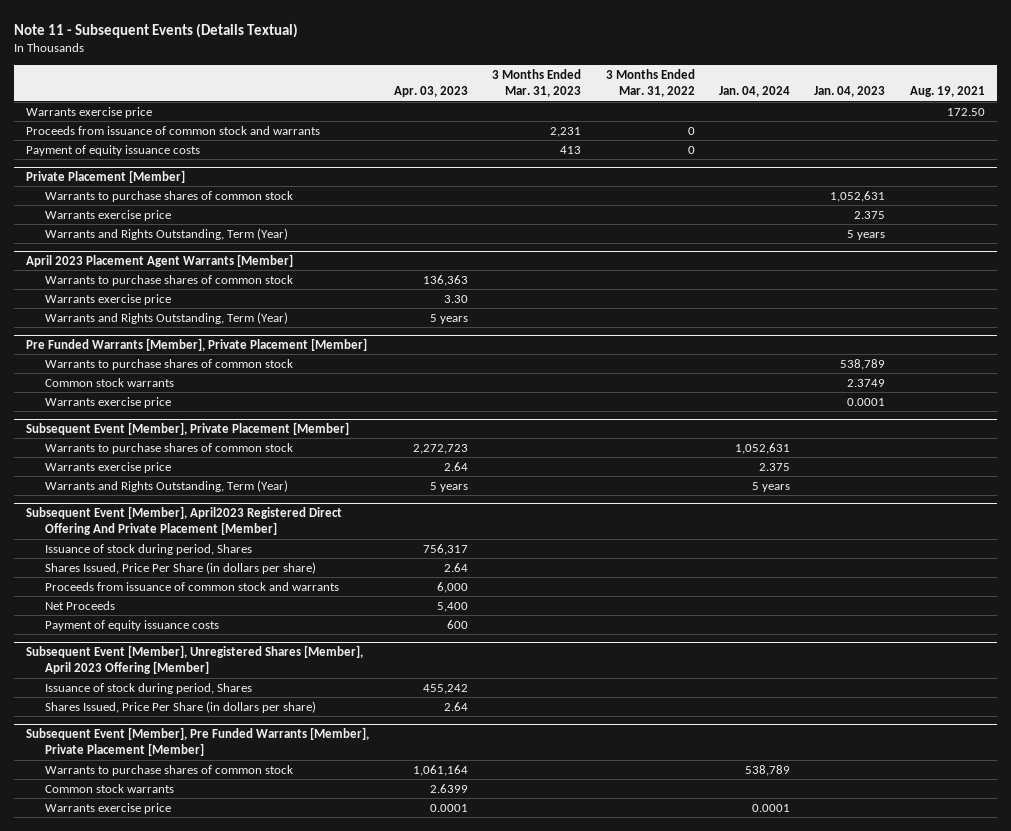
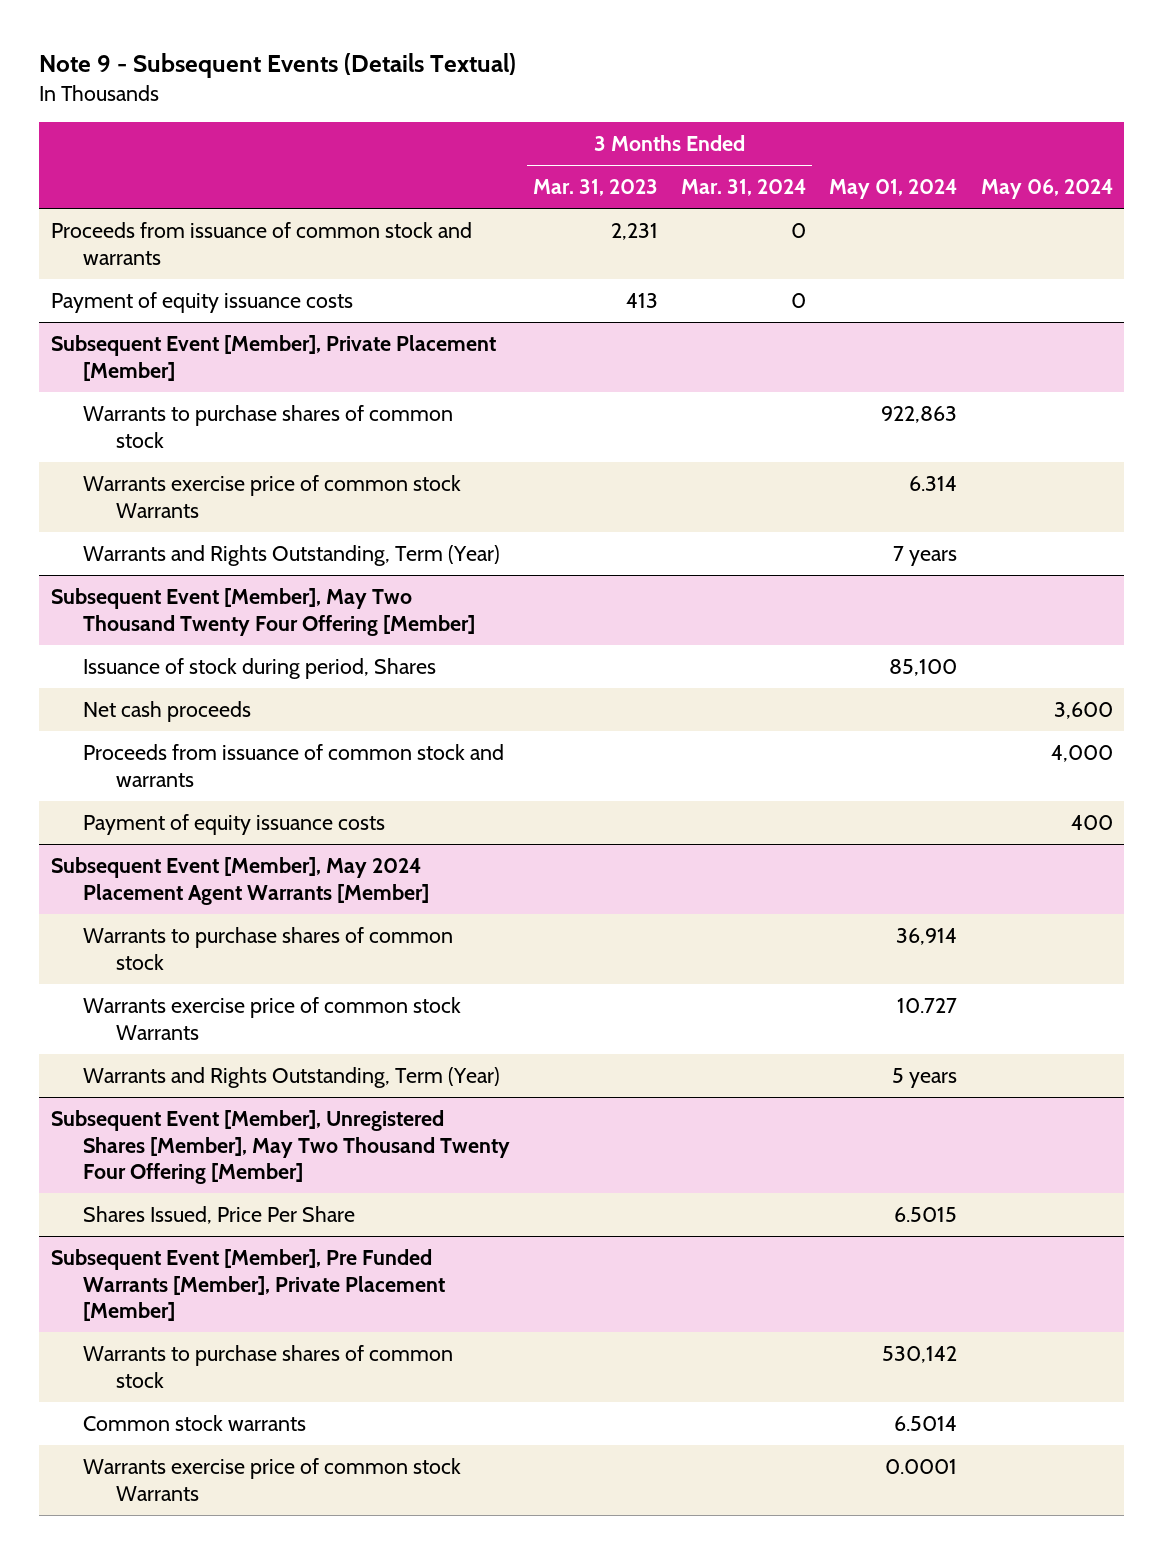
- Note 11 - Subsequent Events (Details Textual)
+ Note 9 - Subsequent Events (Details Textual)
- | Apr. 03, 2023 | 3 Months Ended Mar. 31, 2023 | 3 Months Ended Mar. 31, 2022 | Jan. 04, 2024 | Jan. 04, 2023 | Aug. 19, 2021
+ | 3 Months Ended Mar. 31, 2023 | 3 Months Ended Mar. 31, 2024 | May 01, 2024 | May 06, 2024
- Warrants exercise price | | | | | | 172.50
- Private Placement [Member]
- Warrants to purchase shares of common stock | | | | | 1,052,631 |
- Warrants exercise price | | | | | 2.375 |
- Warrants and Rights Outstanding, Term (Year) | | | | | 5 years |
- April 2023 Placement Agent Warrants [Member]
- Warrants to purchase shares of common stock | 136,363 | | | | |
- Warrants exercise price | 3.30 | | | | |
- Warrants and Rights Outstanding, Term (Year) | 5 years | | | | |
- Pre Funded Warrants [Member], Private Placement [Member]
- Warrants to purchase shares of common stock | | | | | 538,789 |
- Common stock warrants | | | | | 2.3749 |
- Warrants exercise price | | | | | 0.0001 |
@ Subsequent Event [Member], Private Placement [Member]
- Warrants exercise price | 2.64 | | | 2.375 | |
+ Warrants exercise price of common stock Warrants | | | 6.314 |
- Subsequent Event [Member], April2023 Registered Direct Offering And Private Placement [Member]
- Issuance of stock during period, Shares | 756,317 | | | | |
- Shares Issued, Price Per Share (in dollars per share) | 2.64 | | | | |
- Proceeds from issuance of common stock and warrants | 6,000 | | | | |
- Net Proceeds | 5,400 | | | | |
- Payment of equity issuance costs | 600 | | | | |
- Subsequent Event [Member], Unregistered Shares [Member], April 2023 Offering [Member]
- Issuance of stock during period, Shares | 455,242 | | | | |
- Shares Issued, Price Per Share (in dollars per share) | 2.64 | | | | |
+ Subsequent Event [Member], May Two Thousand Twenty Four Offering [Member]
+ Issuance of stock during period, Shares | | | 85,100 |
+ Net cash proceeds | | | | 3,600
+ Proceeds from issuance of common stock and warrants | | | | 4,000
+ Payment of equity issuance costs | | | | 400
+ Subsequent Event [Member], May 2024 Placement Agent Warrants [Member]
+ Warrants to purchase shares of common stock | | | 36,914 |
+ Warrants exercise price of common stock Warrants | | | 10.727 |
+ Warrants and Rights Outstanding, Term (Year) | | | 5 years |
+ Subsequent Event [Member], Unregistered Shares [Member], May Two Thousand Twenty Four Offering [Member]
+ Shares Issued, Price Per Share | | | 6.5015 |
@ Subsequent Event [Member], Pre Funded Warrants [Member], Private Placement [Member]
- Warrants exercise price | 0.0001 | | | 0.0001 | |
+ Warrants exercise price of common stock Warrants | | | 0.0001 |

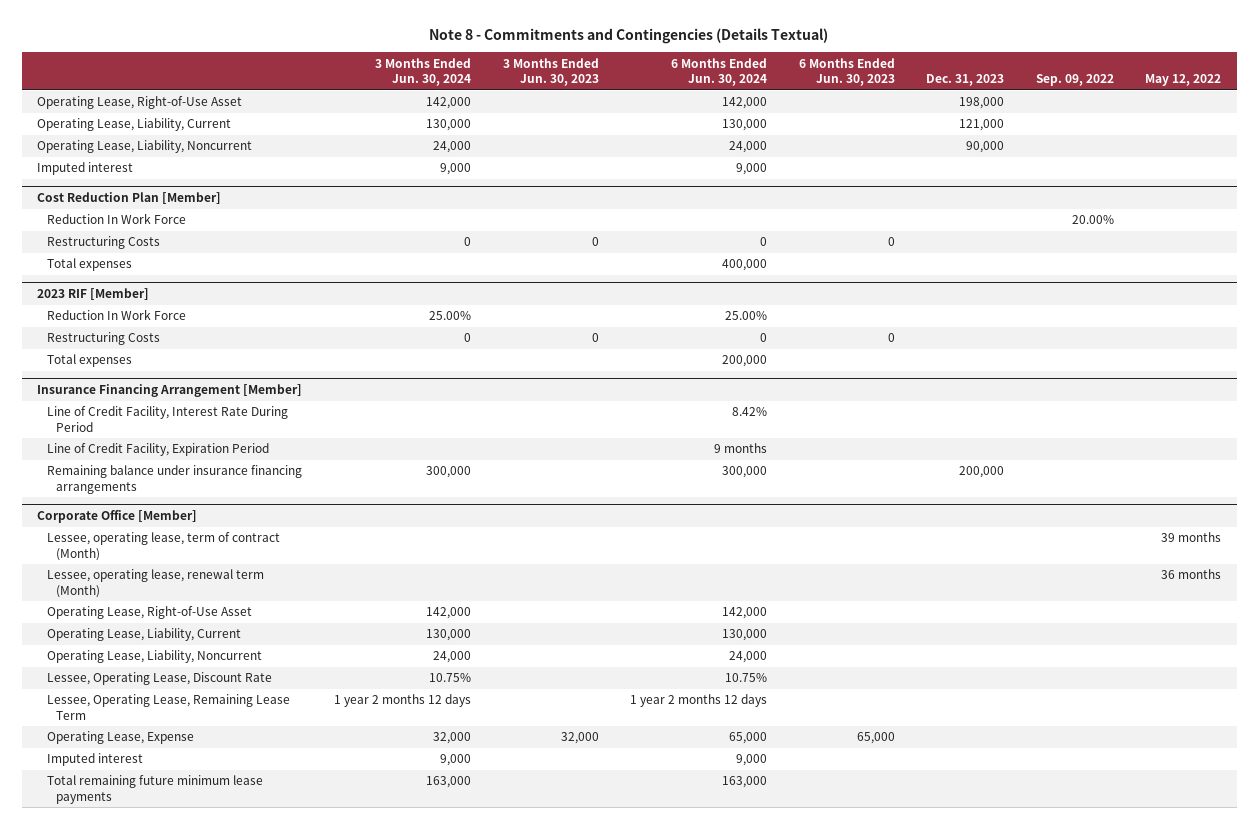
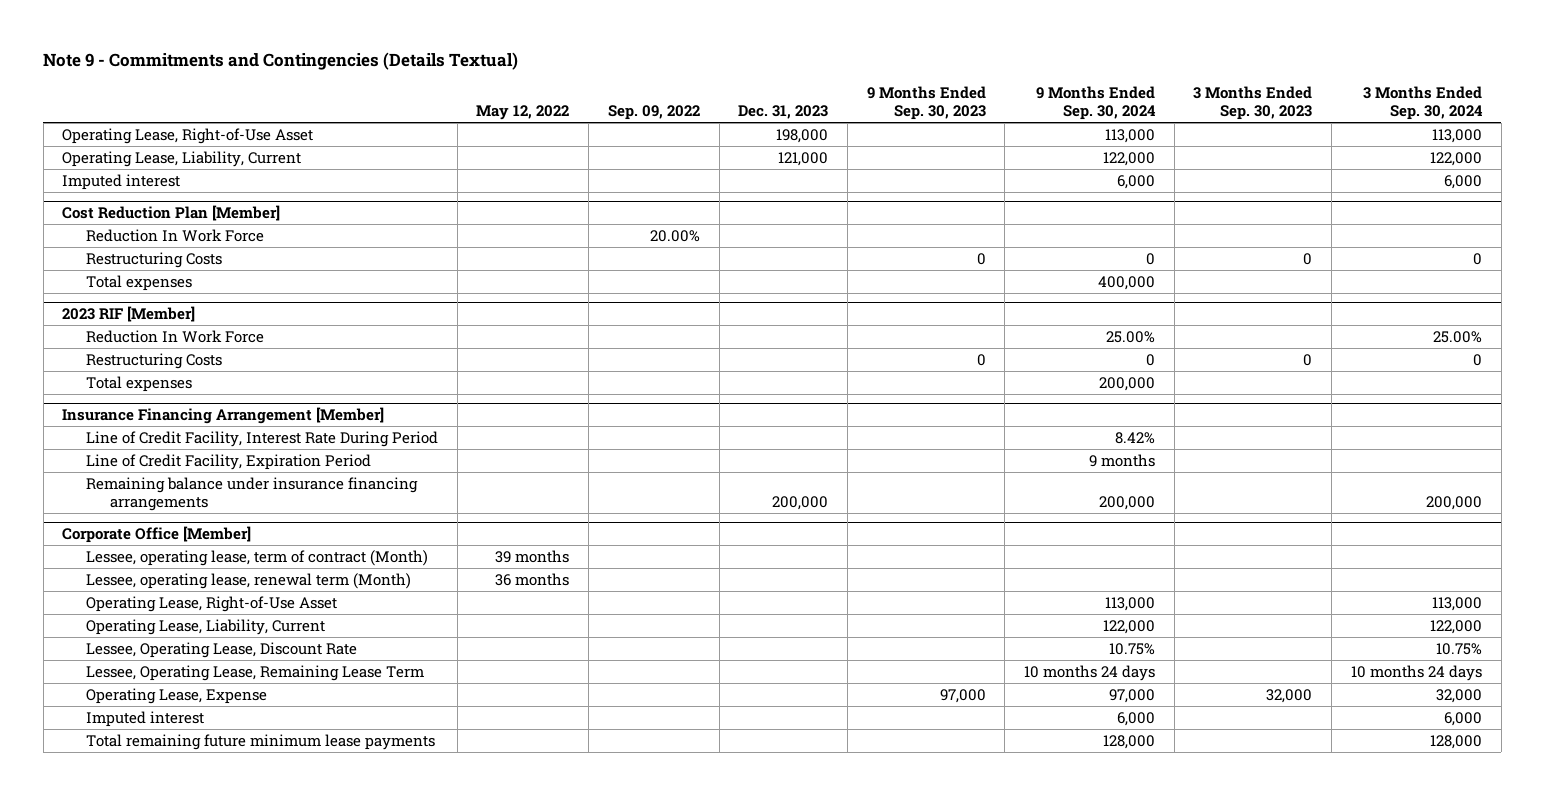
- Note 8 - Commitments and Contingencies (Details Textual)
+ Note 9 - Commitments and Contingencies (Details Textual)
- | 3 Months Ended Jun. 30, 2024 | 3 Months Ended Jun. 30, 2023 | 6 Months Ended Jun. 30, 2024 | 6 Months Ended Jun. 30, 2023 | Dec. 31, 2023 | Sep. 09, 2022 | May 12, 2022
+ | May 12, 2022 | Sep. 09, 2022 | Dec. 31, 2023 | 9 Months Ended Sep. 30, 2023 | 9 Months Ended Sep. 30, 2024 | 3 Months Ended Sep. 30, 2023 | 3 Months Ended Sep. 30, 2024
- Operating Lease, Liability, Noncurrent | 24,000 | | 24,000 | | 90,000 | |
@ Corporate Office [Member]
- Operating Lease, Liability, Noncurrent | 24,000 | | 24,000 | | | |

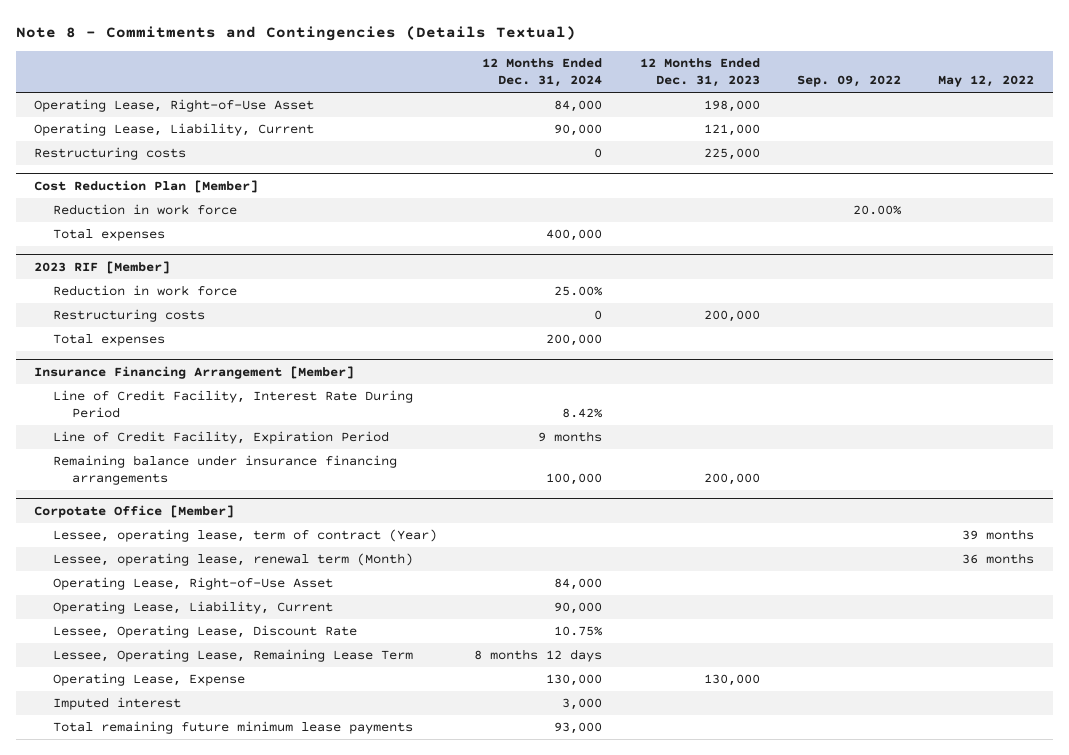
- Note 9 - Commitments and Contingencies (Details Textual)
+ Note 8 - Commitments and Contingencies (Details Textual)
- | May 12, 2022 | Sep. 09, 2022 | Dec. 31, 2023 | 9 Months Ended Sep. 30, 2023 | 9 Months Ended Sep. 30, 2024 | 3 Months Ended Sep. 30, 2023 | 3 Months Ended Sep. 30, 2024
+ | 12 Months Ended Dec. 31, 2024 | 12 Months Ended Dec. 31, 2023 | Sep. 09, 2022 | May 12, 2022
- Imputed interest | | | | | 6,000 | | 6,000
+ Restructuring costs | 0 | 225,000 | |
@ Cost Reduction Plan [Member]
- Reduction In Work Force | | 20.00% | | | | |
- Restructuring Costs | | | | 0 | 0 | 0 | 0
+ Reduction in work force | | | 20.00% |
@ 2023 RIF [Member]
- Reduction In Work Force | | | | | 25.00% | | 25.00%
- Restructuring Costs | | | | 0 | 0 | 0 | 0
+ Reduction in work force | 25.00% | | |
+ Restructuring costs | 0 | 200,000 | |
- Corporate Office [Member]
- Lessee, operating lease, term of contract (Month) | 39 months | | | | | |
+ Corpotate Office [Member]
+ Lessee, operating lease, term of contract (Year) | | | | 39 months

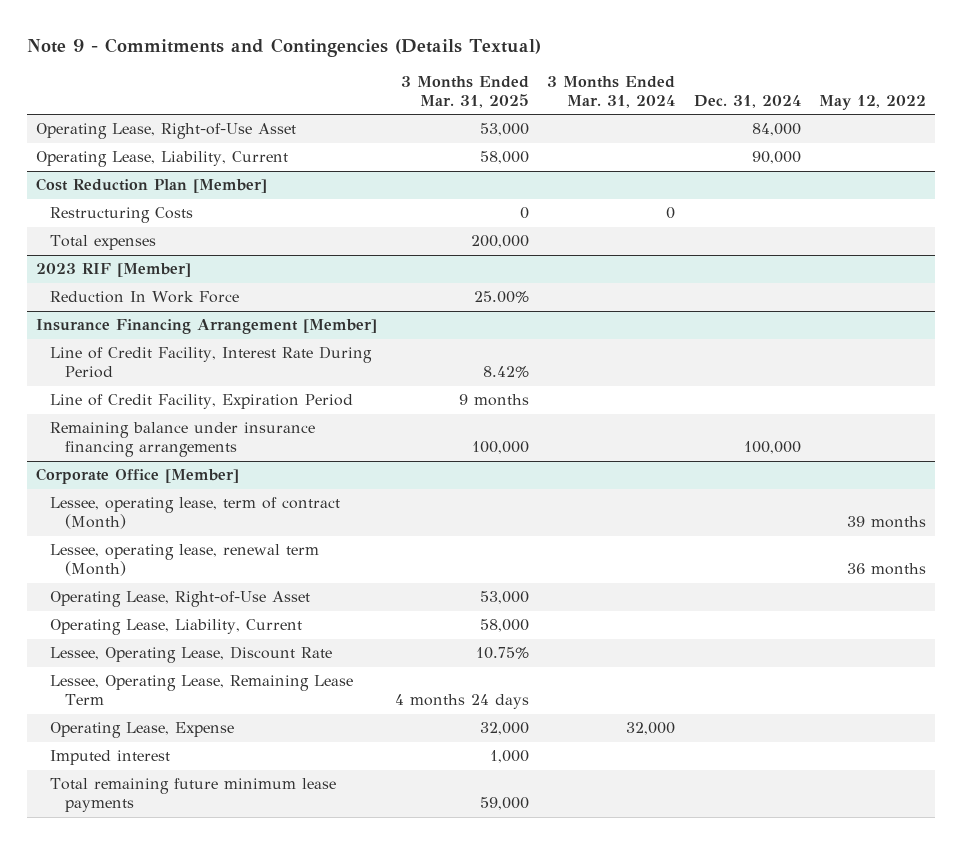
- Note 8 - Commitments and Contingencies (Details Textual)
+ Note 9 - Commitments and Contingencies (Details Textual)
- | 12 Months Ended Dec. 31, 2024 | 12 Months Ended Dec. 31, 2023 | Sep. 09, 2022 | May 12, 2022
+ | 3 Months Ended Mar. 31, 2025 | 3 Months Ended Mar. 31, 2024 | Dec. 31, 2024 | May 12, 2022
- Restructuring costs | 0 | 225,000 | |
@ Cost Reduction Plan [Member]
- Reduction in work force | | | 20.00% |
+ Restructuring Costs | 0 | 0 | |
@ 2023 RIF [Member]
- Reduction in work force | 25.00% | | |
- Restructuring costs | 0 | 200,000 | |
- Total expenses | 200,000 | | |
+ Reduction In Work Force | 25.00% | | |
- Corpotate Office [Member]
- Lessee, operating lease, term of contract (Year) | | | | 39 months
+ Corporate Office [Member]
+ Lessee, operating lease, term of contract (Month) | | | | 39 months

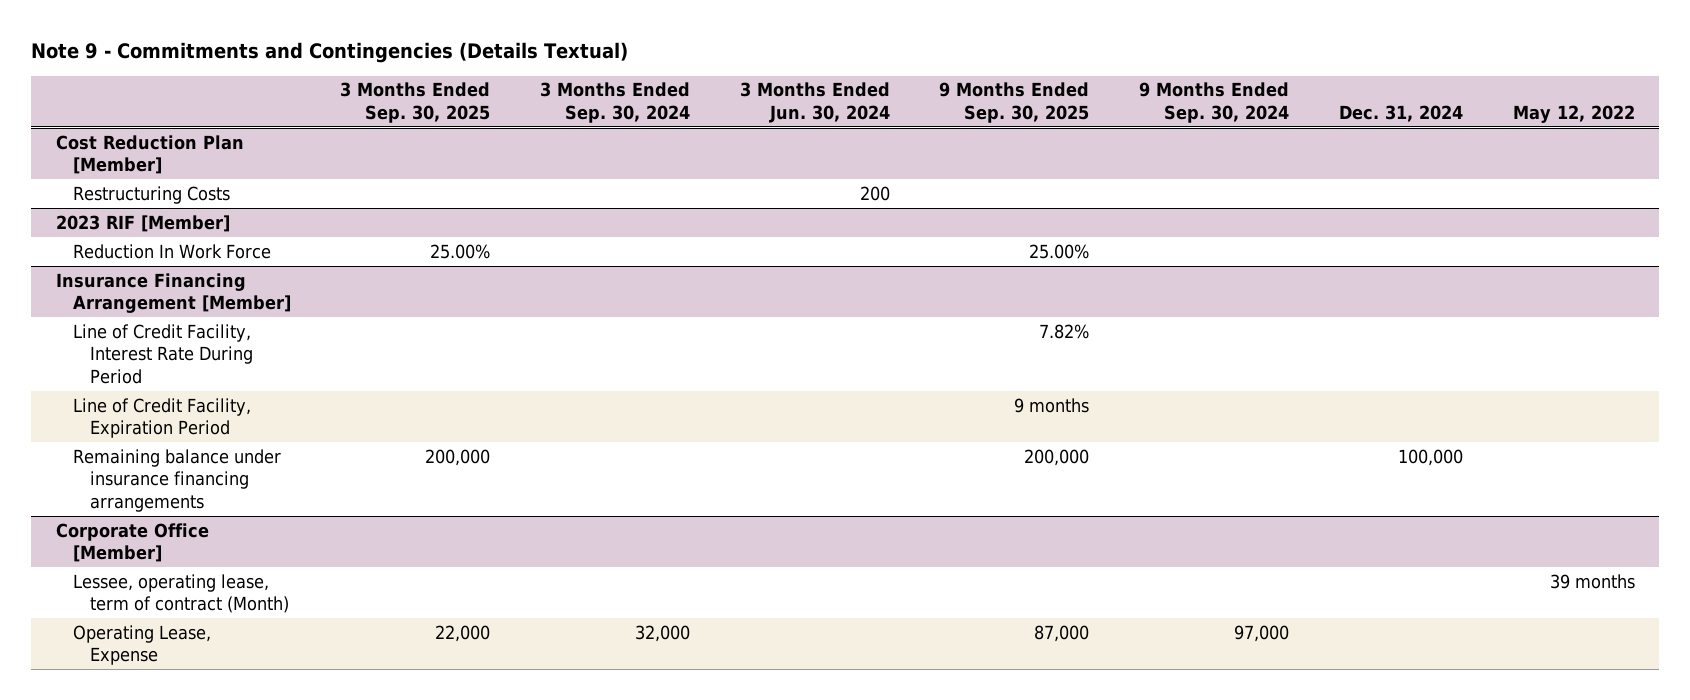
- | 3 Months Ended Mar. 31, 2025 | 3 Months Ended Mar. 31, 2024 | Dec. 31, 2024 | May 12, 2022
+ | 3 Months Ended Sep. 30, 2025 | 3 Months Ended Sep. 30, 2024 | 3 Months Ended Jun. 30, 2024 | 9 Months Ended Sep. 30, 2025 | 9 Months Ended Sep. 30, 2024 | Dec. 31, 2024 | May 12, 2022
- Operating Lease, Right-of-Use Asset | 53,000 | | 84,000 |
- Operating Lease, Liability, Current | 58,000 | | 90,000 |
@ Cost Reduction Plan [Member]
- Total expenses | 200,000 | | |
@ Corporate Office [Member]
- Lessee, operating lease, renewal term (Month) | | | | 36 months
- Operating Lease, Right-of-Use Asset | 53,000 | | |
- Operating Lease, Liability, Current | 58,000 | | |
- Lessee, Operating Lease, Discount Rate | 10.75% | | |
- Lessee, Operating Lease, Remaining Lease Term | 4 months 24 days | | |
- Imputed interest | 1,000 | | |
- Total remaining future minimum lease payments | 59,000 | | |

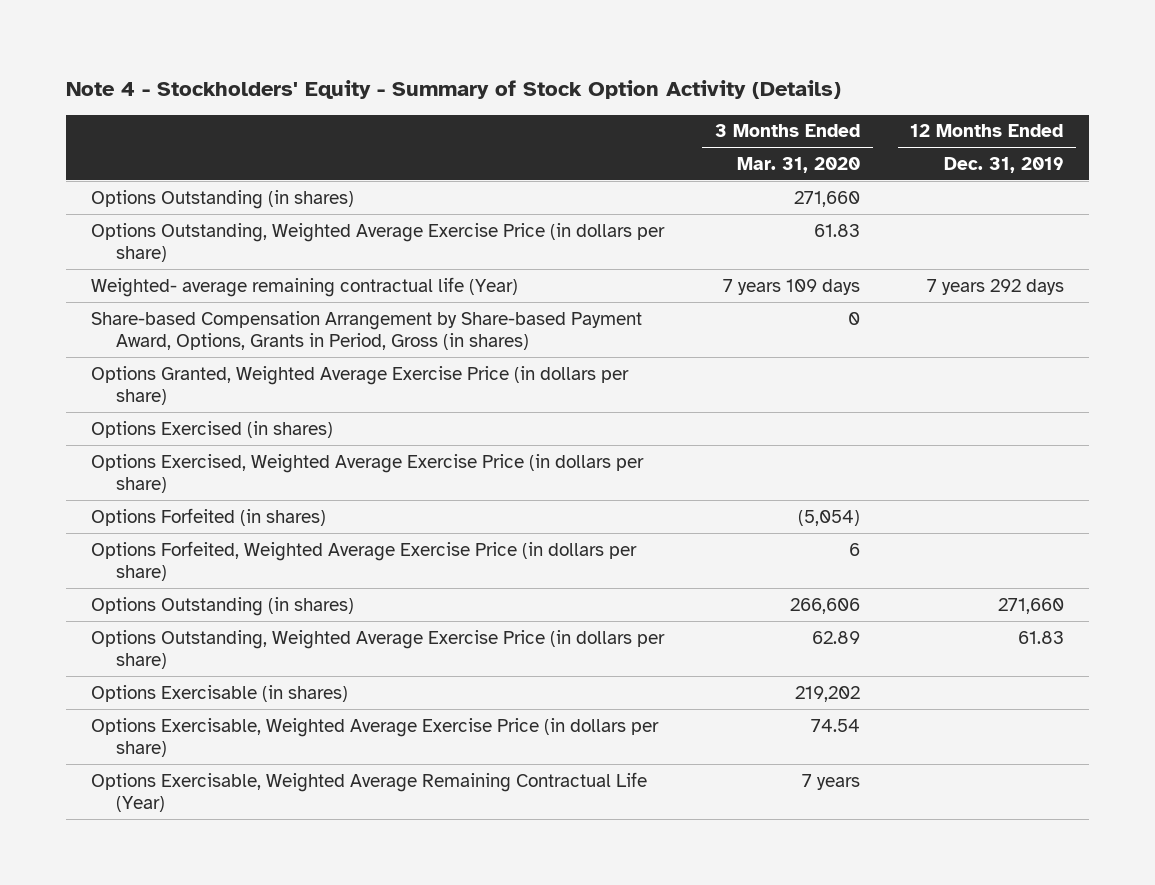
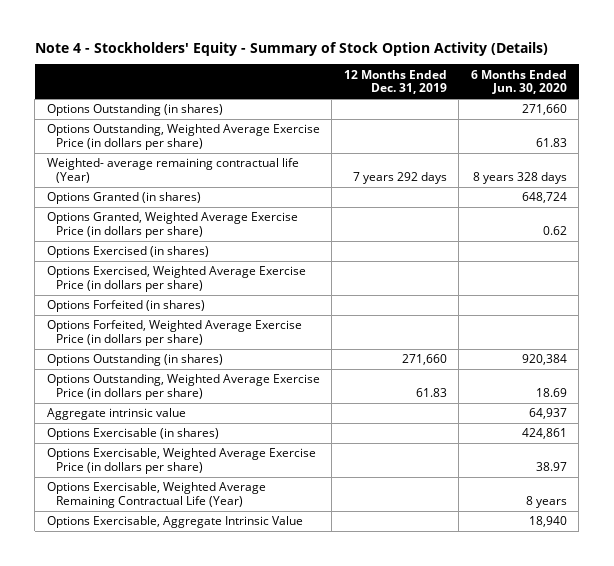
- | 3 Months Ended Mar. 31, 2020 | 12 Months Ended Dec. 31, 2019
+ | 12 Months Ended Dec. 31, 2019 | 6 Months Ended Jun. 30, 2020
- Share-based Compensation Arrangement by Share-based Payment Award, Options, Grants in Period, Gross (in shares) | 0 |
+ Options Granted (in shares) | | 648,724
+ Aggregate intrinsic value | | 64,937
+ Options Exercisable, Aggregate Intrinsic Value | | 18,940

